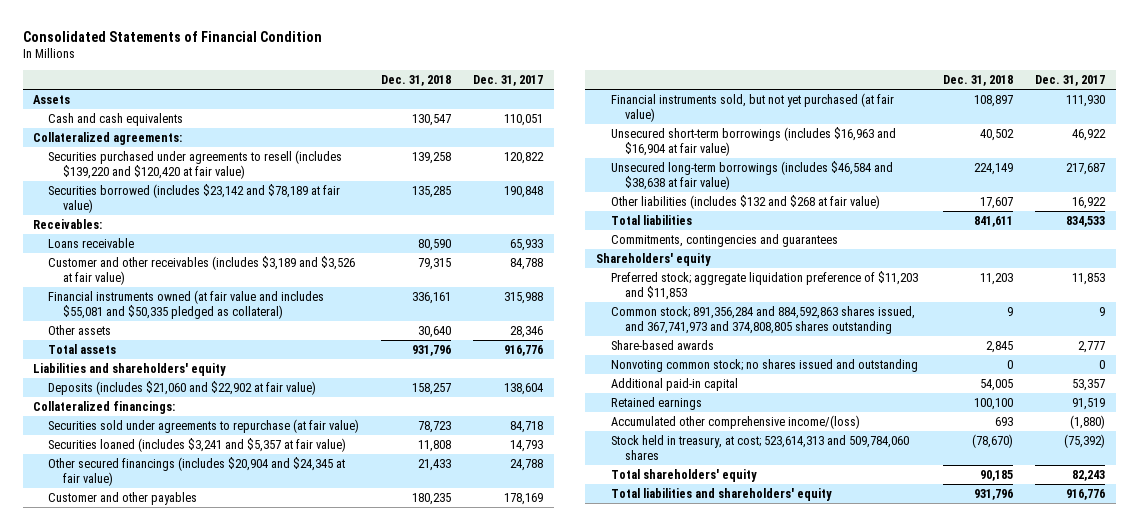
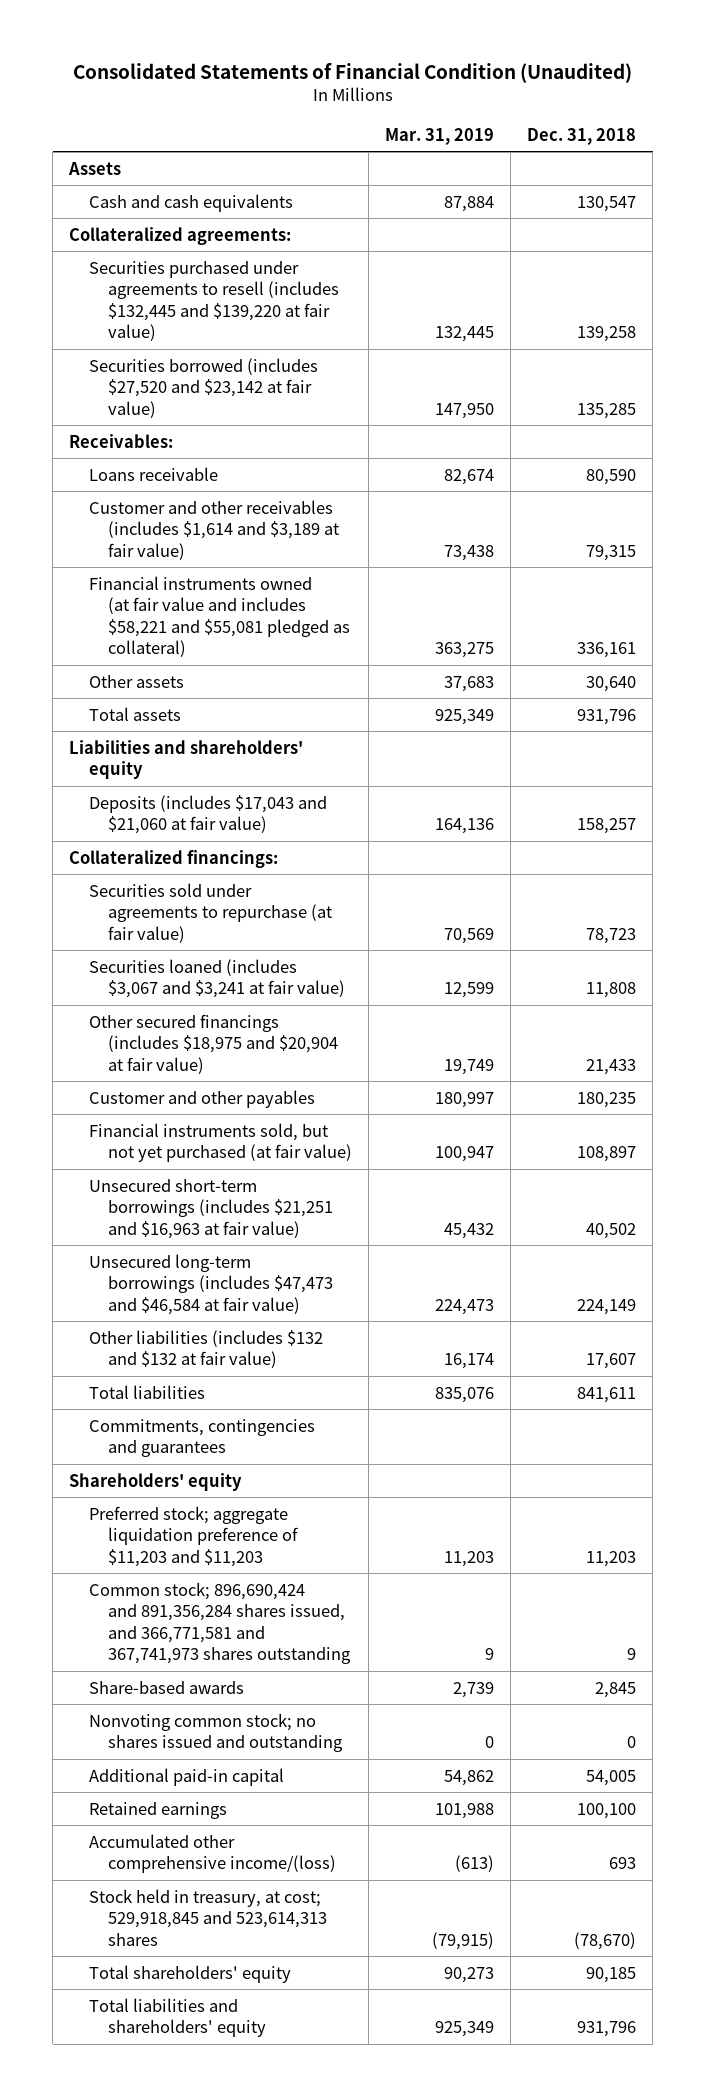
- Consolidated Statements of Financial Condition
+ Consolidated Statements of Financial Condition (Unaudited)
- | Dec. 31, 2018 | Dec. 31, 2017
+ | Mar. 31, 2019 | Dec. 31, 2018
- Securities purchased under agreements to resell (includes $139,220 and $120,420 at fair value) | 139,258 | 120,822
- Securities borrowed (includes $23,142 and $78,189 at fair value) | 135,285 | 190,848
+ Securities purchased under agreements to resell (includes $132,445 and $139,220 at fair value) | 132,445 | 139,258
+ Securities borrowed (includes $27,520 and $23,142 at fair value) | 147,950 | 135,285
- Customer and other receivables (includes $3,189 and $3,526 at fair value) | 79,315 | 84,788
- Financial instruments owned (at fair value and includes $55,081 and $50,335 pledged as collateral) | 336,161 | 315,988
+ Customer and other receivables (includes $1,614 and $3,189 at fair value) | 73,438 | 79,315
+ Financial instruments owned (at fair value and includes $58,221 and $55,081 pledged as collateral) | 363,275 | 336,161
- Deposits (includes $21,060 and $22,902 at fair value) | 158,257 | 138,604
+ Deposits (includes $17,043 and $21,060 at fair value) | 164,136 | 158,257
- Securities loaned (includes $3,241 and $5,357 at fair value) | 11,808 | 14,793
- Other secured financings (includes $20,904 and $24,345 at fair value) | 21,433 | 24,788
+ Securities loaned (includes $3,067 and $3,241 at fair value) | 12,599 | 11,808
+ Other secured financings (includes $18,975 and $20,904 at fair value) | 19,749 | 21,433
- Unsecured short-term borrowings (includes $16,963 and $16,904 at fair value) | 40,502 | 46,922
- Unsecured long-term borrowings (includes $46,584 and $38,638 at fair value) | 224,149 | 217,687
- Other liabilities (includes $132 and $268 at fair value) | 17,607 | 16,922
+ Unsecured short-term borrowings (includes $21,251 and $16,963 at fair value) | 45,432 | 40,502
+ Unsecured long-term borrowings (includes $47,473 and $46,584 at fair value) | 224,473 | 224,149
+ Other liabilities (includes $132 and $132 at fair value) | 16,174 | 17,607
- Preferred stock; aggregate liquidation preference of $11,203 and $11,853 | 11,203 | 11,853
- Common stock; 891,356,284 and 884,592,863 shares issued, and 367,741,973 and 374,808,805 shares outstanding | 9 | 9
+ Preferred stock; aggregate liquidation preference of $11,203 and $11,203 | 11,203 | 11,203
+ Common stock; 896,690,424 and 891,356,284 shares issued, and 366,771,581 and 367,741,973 shares outstanding | 9 | 9
- Stock held in treasury, at cost; 523,614,313 and 509,784,060 shares | (78,670) | (75,392)
+ Stock held in treasury, at cost; 529,918,845 and 523,614,313 shares | (79,915) | (78,670)

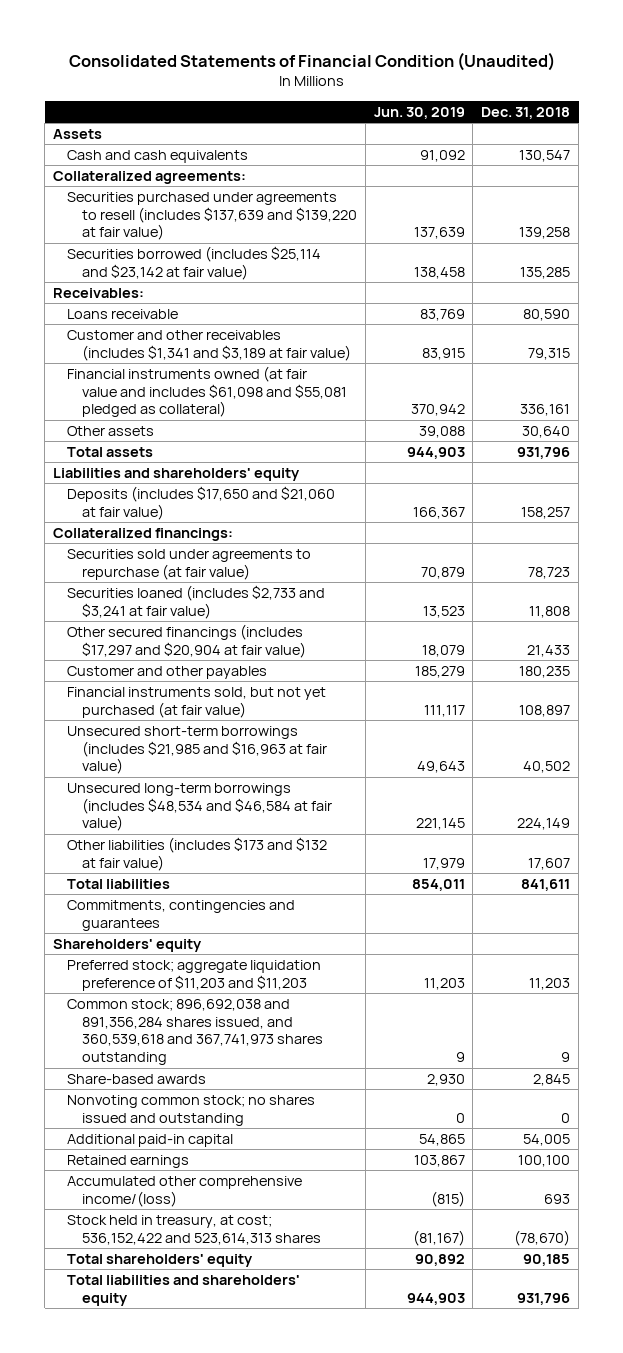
- | Mar. 31, 2019 | Dec. 31, 2018
+ | Jun. 30, 2019 | Dec. 31, 2018
- Securities purchased under agreements to resell (includes $132,445 and $139,220 at fair value) | 132,445 | 139,258
- Securities borrowed (includes $27,520 and $23,142 at fair value) | 147,950 | 135,285
+ Securities purchased under agreements to resell (includes $137,639 and $139,220 at fair value) | 137,639 | 139,258
+ Securities borrowed (includes $25,114 and $23,142 at fair value) | 138,458 | 135,285
- Customer and other receivables (includes $1,614 and $3,189 at fair value) | 73,438 | 79,315
- Financial instruments owned (at fair value and includes $58,221 and $55,081 pledged as collateral) | 363,275 | 336,161
+ Customer and other receivables (includes $1,341 and $3,189 at fair value) | 83,915 | 79,315
+ Financial instruments owned (at fair value and includes $61,098 and $55,081 pledged as collateral) | 370,942 | 336,161
- Deposits (includes $17,043 and $21,060 at fair value) | 164,136 | 158,257
+ Deposits (includes $17,650 and $21,060 at fair value) | 166,367 | 158,257
- Securities loaned (includes $3,067 and $3,241 at fair value) | 12,599 | 11,808
- Other secured financings (includes $18,975 and $20,904 at fair value) | 19,749 | 21,433
+ Securities loaned (includes $2,733 and $3,241 at fair value) | 13,523 | 11,808
+ Other secured financings (includes $17,297 and $20,904 at fair value) | 18,079 | 21,433
- Unsecured short-term borrowings (includes $21,251 and $16,963 at fair value) | 45,432 | 40,502
- Unsecured long-term borrowings (includes $47,473 and $46,584 at fair value) | 224,473 | 224,149
- Other liabilities (includes $132 and $132 at fair value) | 16,174 | 17,607
+ Unsecured short-term borrowings (includes $21,985 and $16,963 at fair value) | 49,643 | 40,502
+ Unsecured long-term borrowings (includes $48,534 and $46,584 at fair value) | 221,145 | 224,149
+ Other liabilities (includes $173 and $132 at fair value) | 17,979 | 17,607
- Common stock; 896,690,424 and 891,356,284 shares issued, and 366,771,581 and 367,741,973 shares outstanding | 9 | 9
+ Common stock; 896,692,038 and 891,356,284 shares issued, and 360,539,618 and 367,741,973 shares outstanding | 9 | 9
- Stock held in treasury, at cost; 529,918,845 and 523,614,313 shares | (79,915) | (78,670)
+ Stock held in treasury, at cost; 536,152,422 and 523,614,313 shares | (81,167) | (78,670)

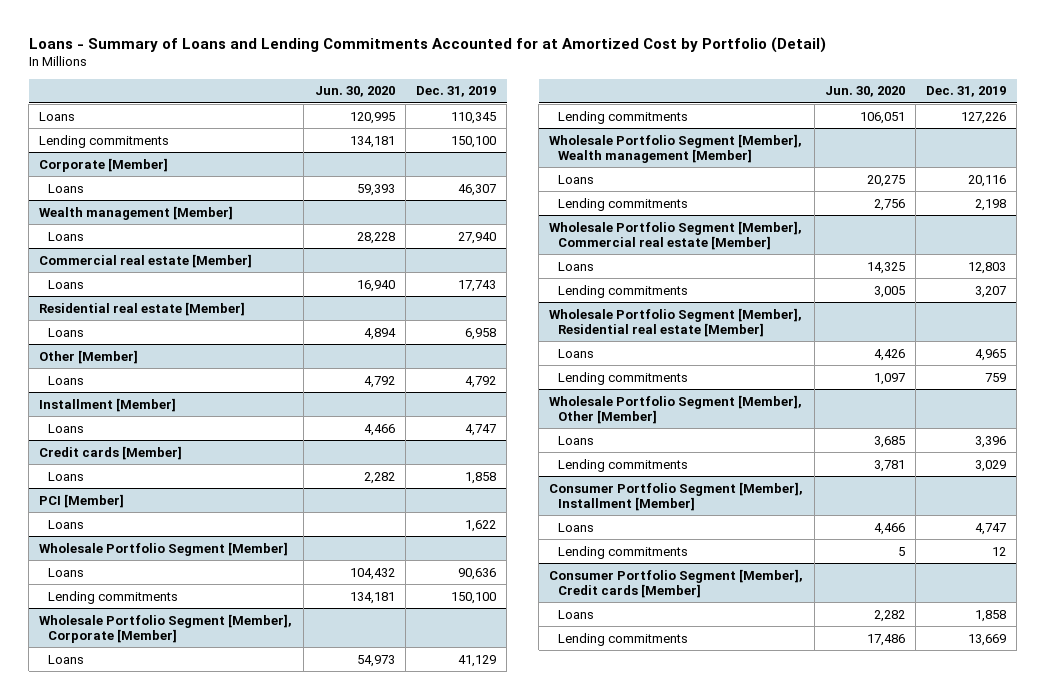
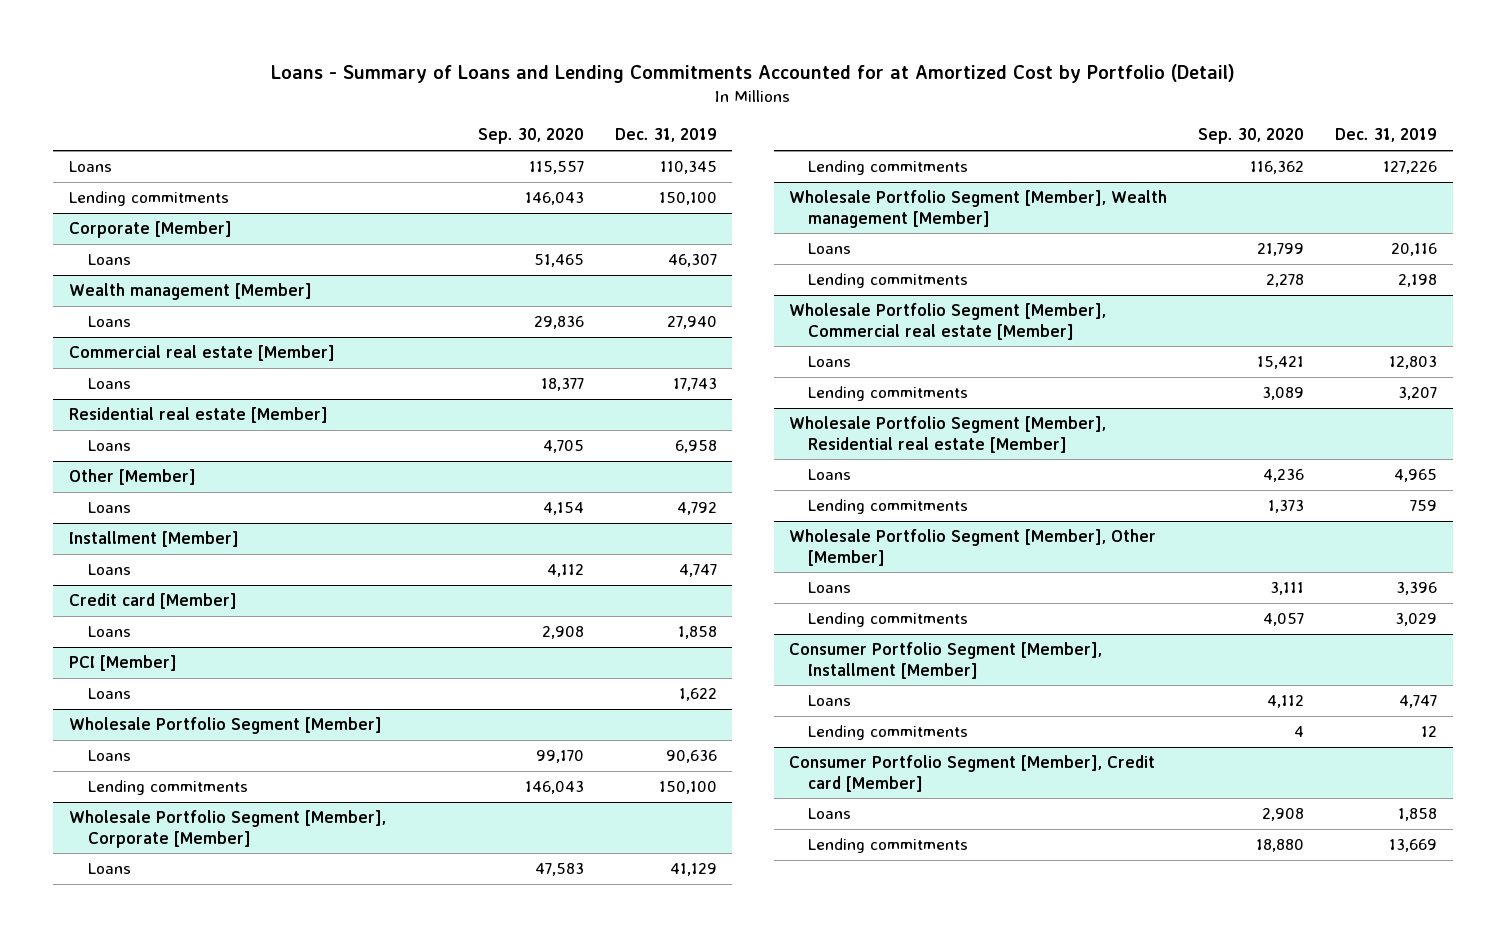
- | Jun. 30, 2020 | Dec. 31, 2019
+ | Sep. 30, 2020 | Dec. 31, 2019
- Credit cards [Member]
+ Credit card [Member]
- Consumer Portfolio Segment [Member], Credit cards [Member]
+ Consumer Portfolio Segment [Member], Credit card [Member]

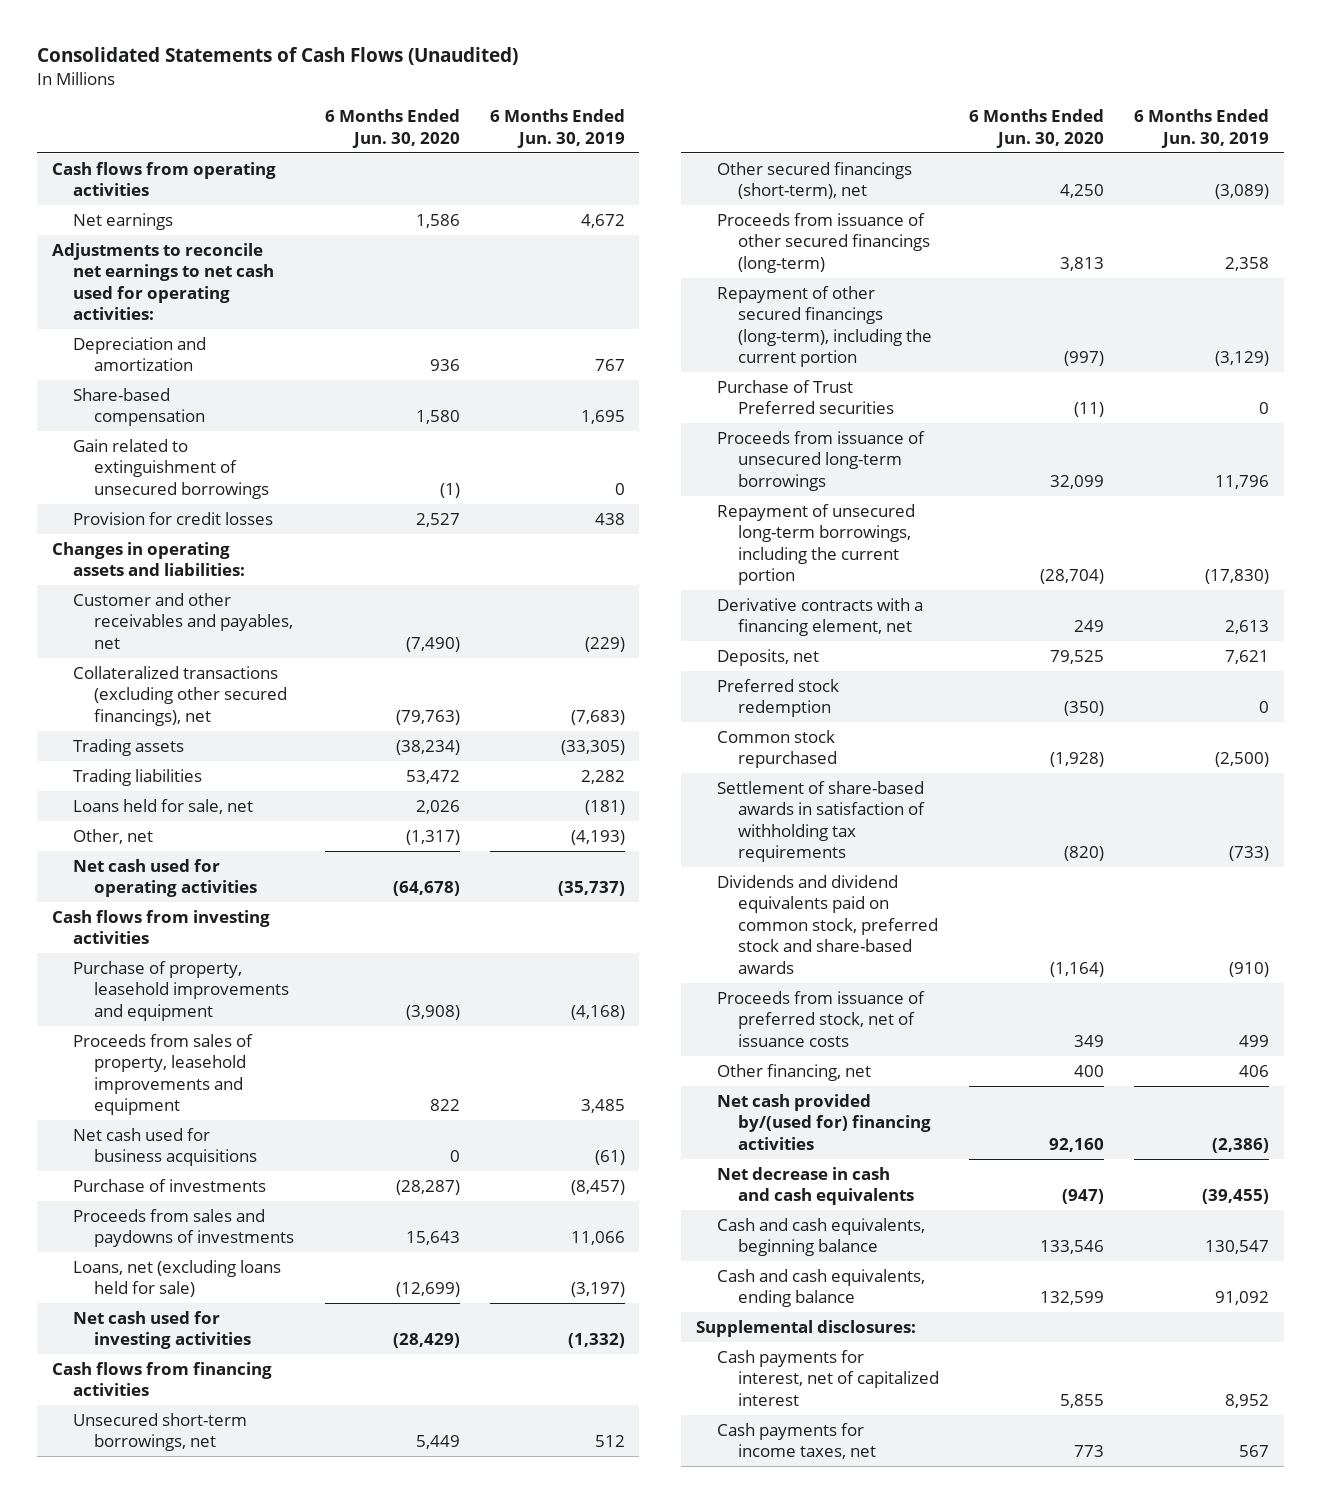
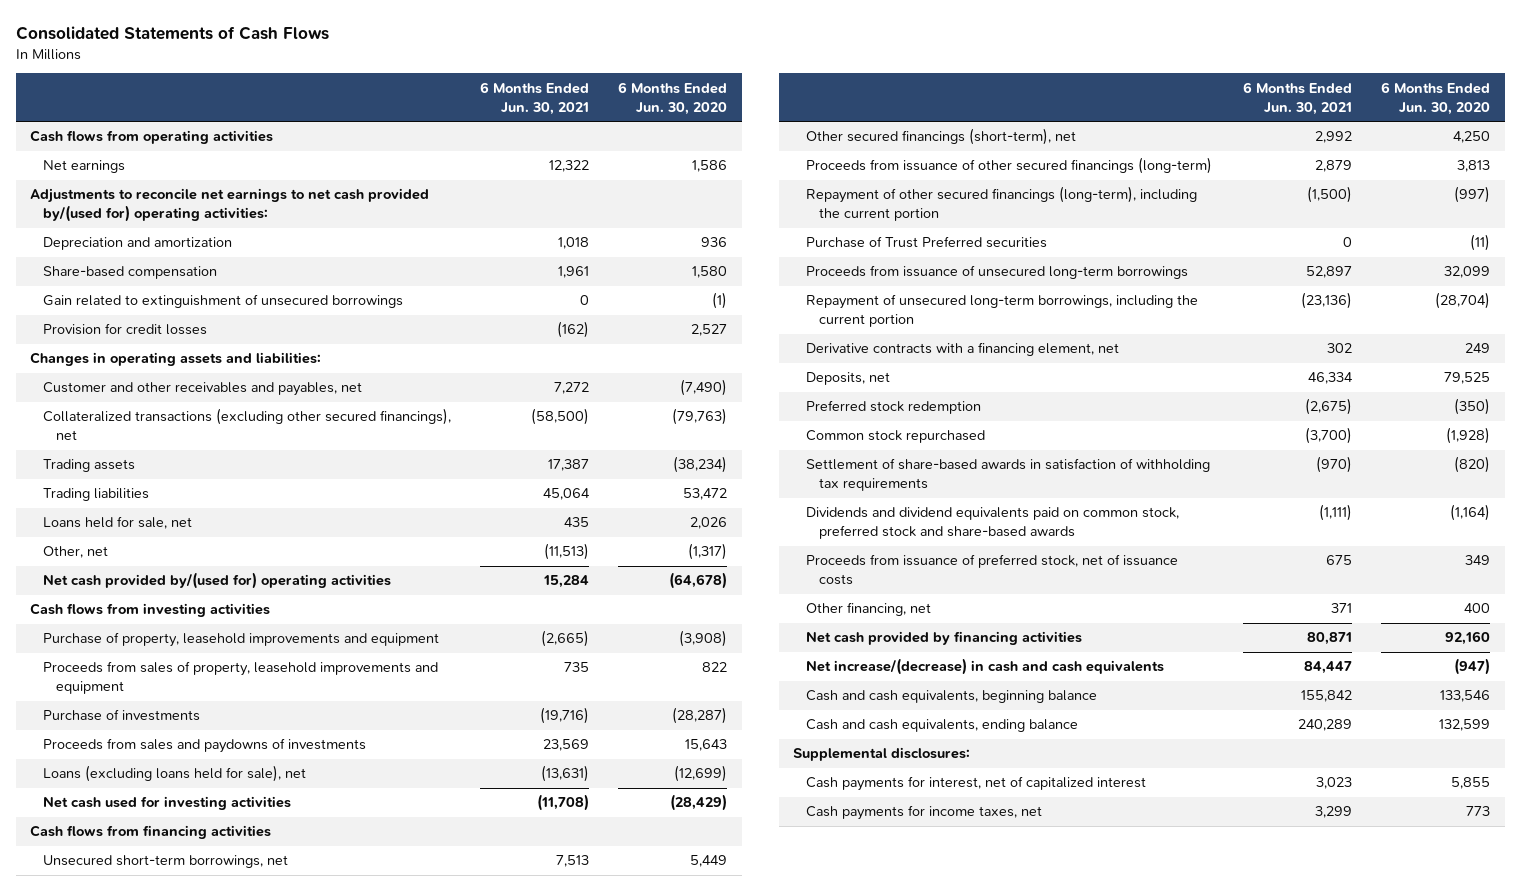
- Consolidated Statements of Cash Flows (Unaudited)
+ Consolidated Statements of Cash Flows
- | 6 Months Ended Jun. 30, 2020 | 6 Months Ended Jun. 30, 2019
+ | 6 Months Ended Jun. 30, 2021 | 6 Months Ended Jun. 30, 2020
- Adjustments to reconcile net earnings to net cash used for operating activities:
+ Adjustments to reconcile net earnings to net cash provided by/(used for) operating activities:
- Net cash used for operating activities | (64,678) | (35,737)
+ Net cash provided by/(used for) operating activities | 15,284 | (64,678)
- Net cash used for business acquisitions | 0 | (61)
- Loans, net (excluding loans held for sale) | (12,699) | (3,197)
+ Loans (excluding loans held for sale), net | (13,631) | (12,699)
- Net cash provided by/(used for) financing activities | 92,160 | (2,386)
- Net decrease in cash and cash equivalents | (947) | (39,455)
+ Net cash provided by financing activities | 80,871 | 92,160
+ Net increase/(decrease) in cash and cash equivalents | 84,447 | (947)

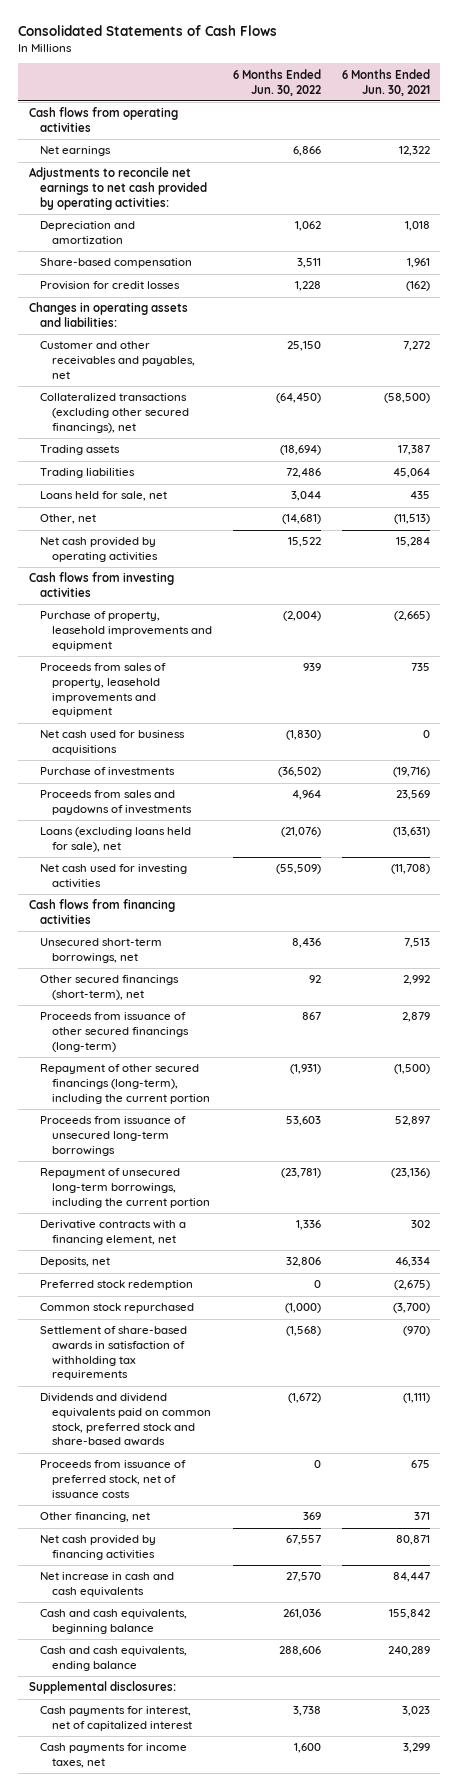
- | 6 Months Ended Jun. 30, 2021 | 6 Months Ended Jun. 30, 2020
+ | 6 Months Ended Jun. 30, 2022 | 6 Months Ended Jun. 30, 2021
- Adjustments to reconcile net earnings to net cash provided by/(used for) operating activities:
+ Adjustments to reconcile net earnings to net cash provided by operating activities:
- Gain related to extinguishment of unsecured borrowings | 0 | (1)
- Net cash provided by/(used for) operating activities | 15,284 | (64,678)
+ Net cash provided by operating activities | 15,522 | 15,284
+ Net cash used for business acquisitions | (1,830) | 0
- Purchase of Trust Preferred securities | 0 | (11)
- Net increase/(decrease) in cash and cash equivalents | 84,447 | (947)
+ Net increase in cash and cash equivalents | 27,570 | 84,447

